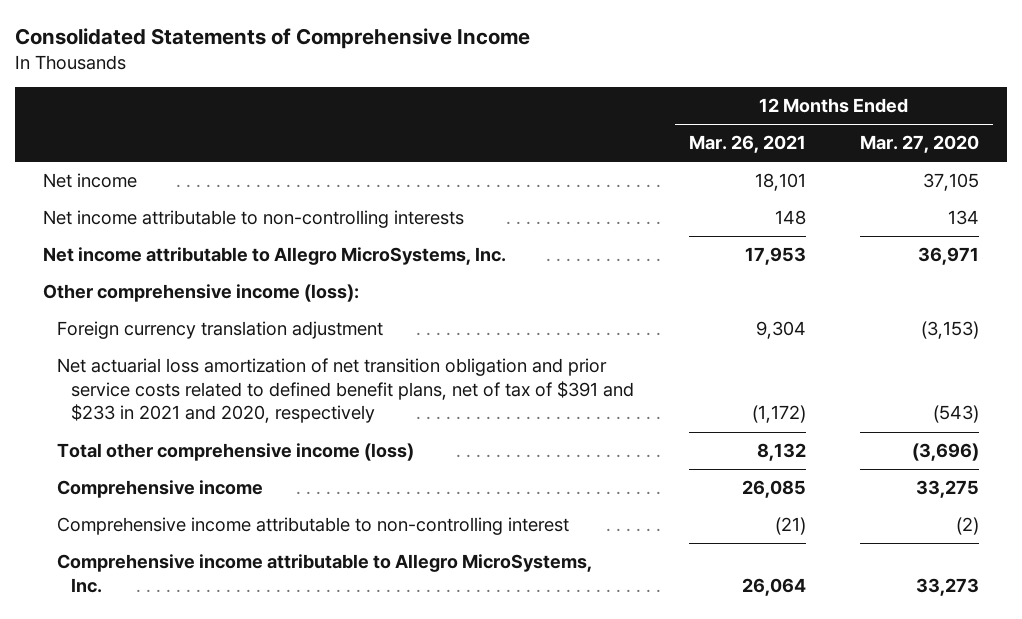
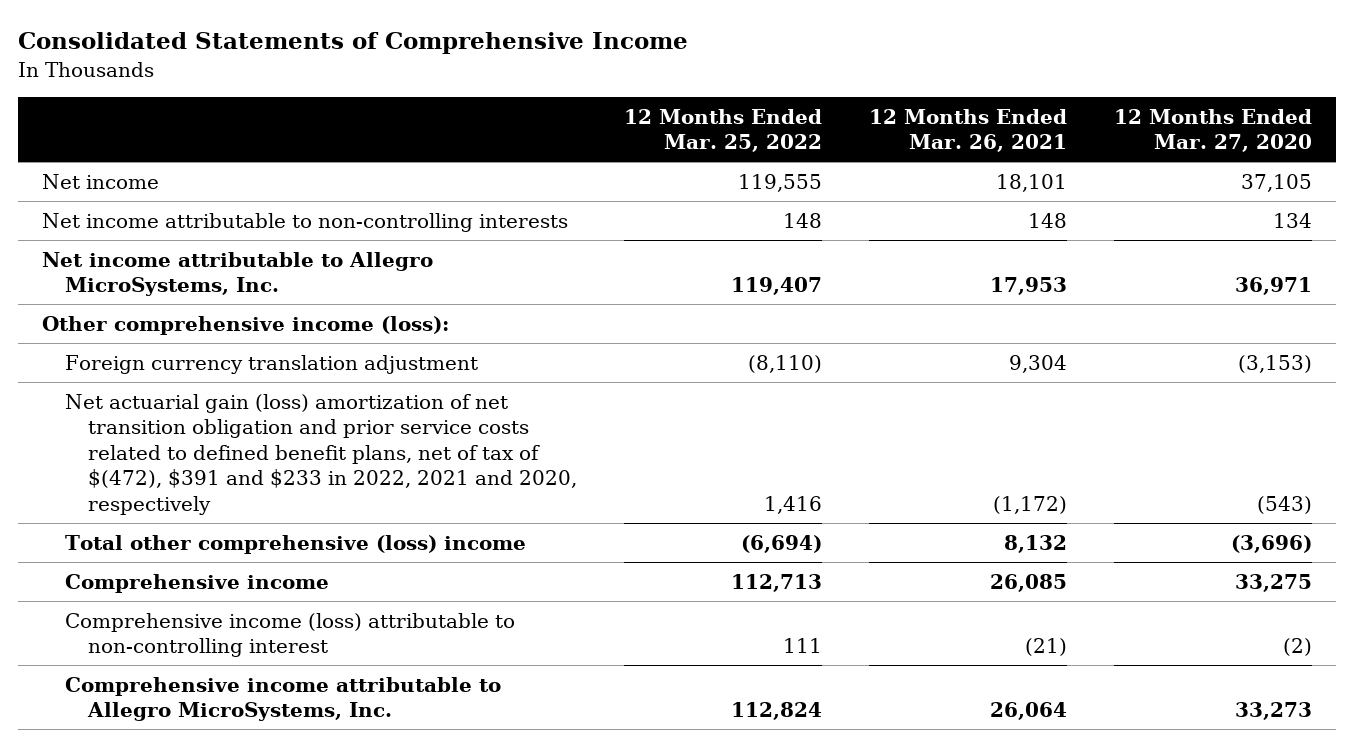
- | 12 Months Ended Mar. 26, 2021 | 12 Months Ended Mar. 27, 2020
+ | 12 Months Ended Mar. 25, 2022 | 12 Months Ended Mar. 26, 2021 | 12 Months Ended Mar. 27, 2020
- Net actuarial loss amortization of net transition obligation and prior service costs related to defined benefit plans, net of tax of $391 and $233 in 2021 and 2020, respectively | (1,172) | (543)
- Total other comprehensive income (loss) | 8,132 | (3,696)
+ Net actuarial gain (loss) amortization of net transition obligation and prior service costs related to defined benefit plans, net of tax of $(472), $391 and $233 in 2022, 2021 and 2020, respectively | 1,416 | (1,172) | (543)
+ Total other comprehensive (loss) income | (6,694) | 8,132 | (3,696)
- Comprehensive income attributable to non-controlling interest | (21) | (2)
+ Comprehensive income (loss) attributable to non-controlling interest | 111 | (21) | (2)

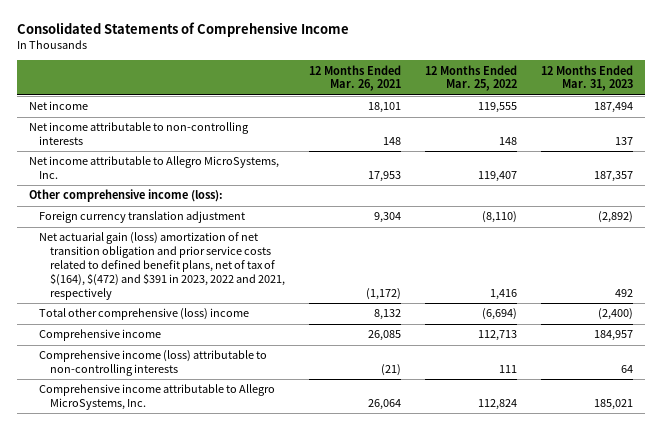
- | 12 Months Ended Mar. 25, 2022 | 12 Months Ended Mar. 26, 2021 | 12 Months Ended Mar. 27, 2020
+ | 12 Months Ended Mar. 26, 2021 | 12 Months Ended Mar. 25, 2022 | 12 Months Ended Mar. 31, 2023
- Net actuarial gain (loss) amortization of net transition obligation and prior service costs related to defined benefit plans, net of tax of $(472), $391 and $233 in 2022, 2021 and 2020, respectively | 1,416 | (1,172) | (543)
+ Net actuarial gain (loss) amortization of net transition obligation and prior service costs related to defined benefit plans, net of tax of $(164), $(472) and $391 in 2023, 2022 and 2021, respectively | (1,172) | 1,416 | 492
- Comprehensive income (loss) attributable to non-controlling interest | 111 | (21) | (2)
+ Comprehensive income (loss) attributable to non-controlling interests | (21) | 111 | 64

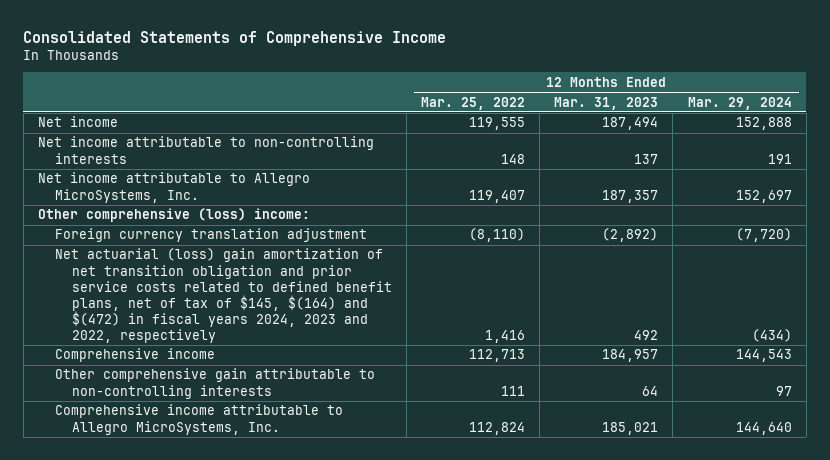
- | 12 Months Ended Mar. 26, 2021 | 12 Months Ended Mar. 25, 2022 | 12 Months Ended Mar. 31, 2023
+ | 12 Months Ended Mar. 25, 2022 | 12 Months Ended Mar. 31, 2023 | 12 Months Ended Mar. 29, 2024
- Other comprehensive income (loss):
+ Other comprehensive (loss) income:
- Net actuarial gain (loss) amortization of net transition obligation and prior service costs related to defined benefit plans, net of tax of $(164), $(472) and $391 in 2023, 2022 and 2021, respectively | (1,172) | 1,416 | 492
- Total other comprehensive (loss) income | 8,132 | (6,694) | (2,400)
+ Net actuarial (loss) gain amortization of net transition obligation and prior service costs related to defined benefit plans, net of tax of $145, $(164) and $(472) in fiscal years 2024, 2023 and 2022, respectively | 1,416 | 492 | (434)
- Comprehensive income (loss) attributable to non-controlling interests | (21) | 111 | 64
+ Other comprehensive gain attributable to non-controlling interests | 111 | 64 | 97

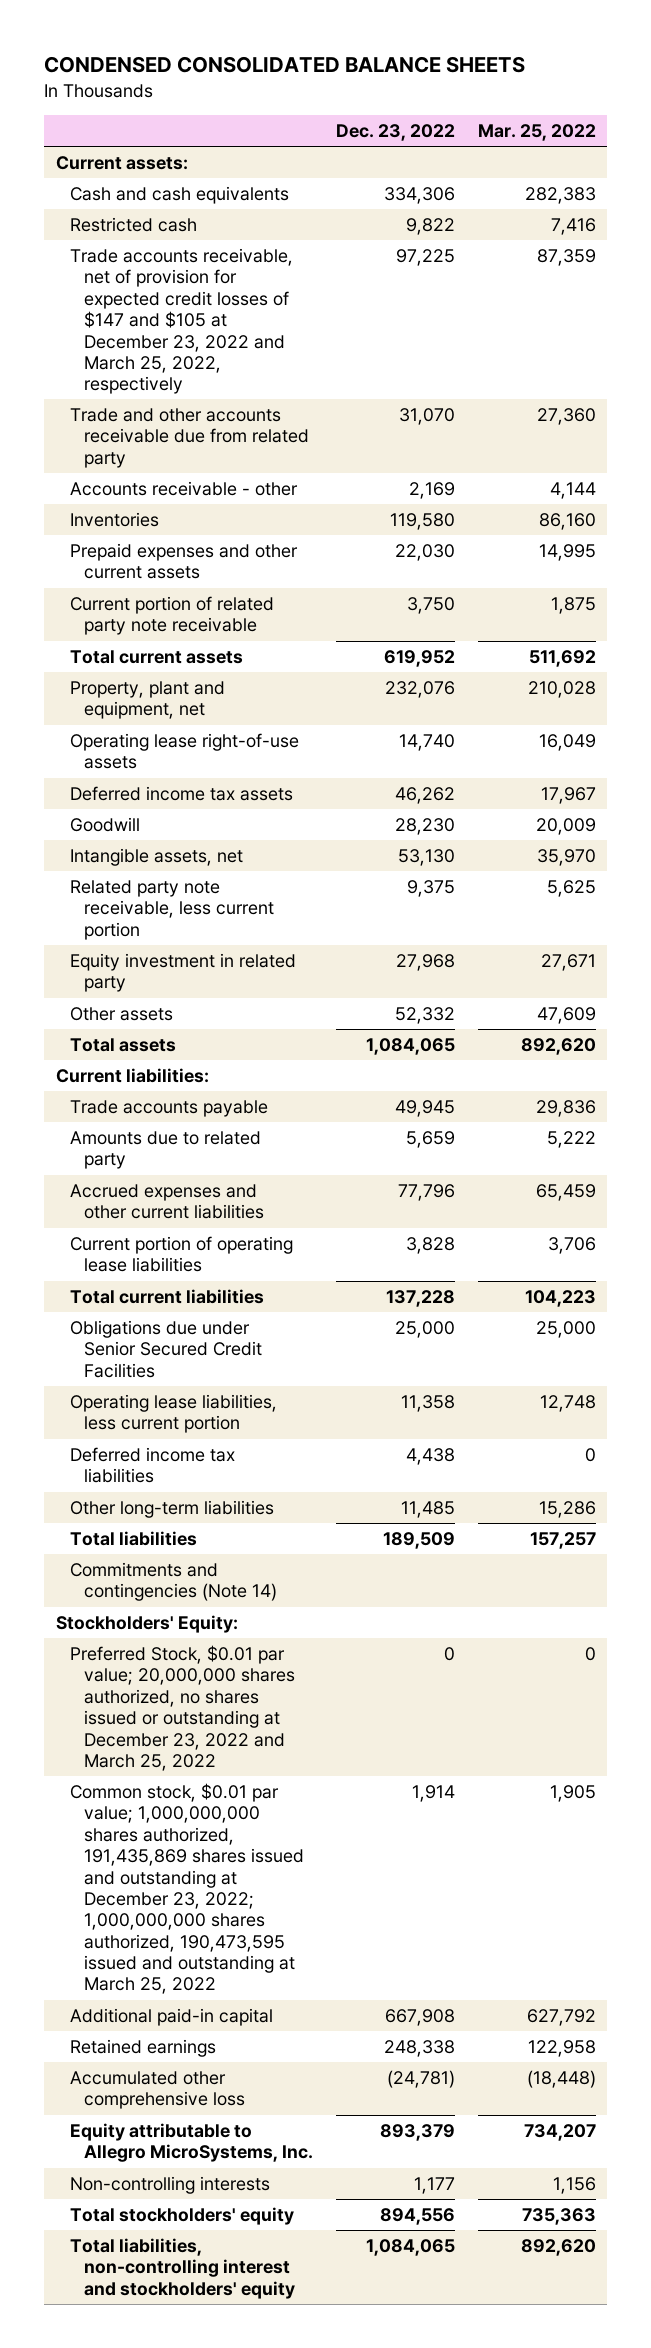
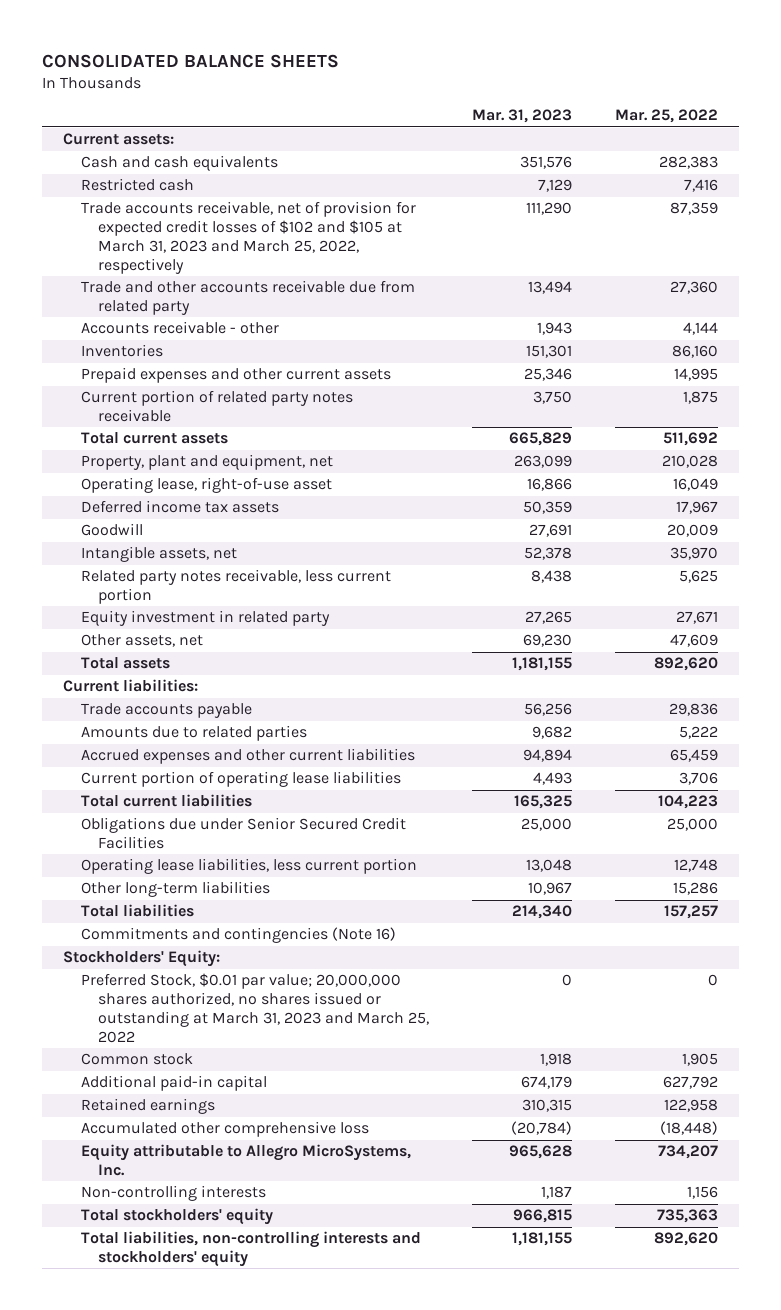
- CONDENSED CONSOLIDATED BALANCE SHEETS
+ CONSOLIDATED BALANCE SHEETS
- | Dec. 23, 2022 | Mar. 25, 2022
+ | Mar. 31, 2023 | Mar. 25, 2022
- Trade accounts receivable, net of provision for expected credit losses of $147 and $105 at December 23, 2022 and March 25, 2022, respectively | 97,225 | 87,359
+ Trade accounts receivable, net of provision for expected credit losses of $102 and $105 at March 31, 2023 and March 25, 2022, respectively | 111,290 | 87,359
- Current portion of related party note receivable | 3,750 | 1,875
+ Current portion of related party notes receivable | 3,750 | 1,875
- Operating lease right-of-use assets | 14,740 | 16,049
+ Operating lease, right-of-use asset | 16,866 | 16,049
- Related party note receivable, less current portion | 9,375 | 5,625
+ Related party notes receivable, less current portion | 8,438 | 5,625
- Other assets | 52,332 | 47,609
+ Other assets, net | 69,230 | 47,609
- Amounts due to related party | 5,659 | 5,222
+ Amounts due to related parties | 9,682 | 5,222
- Deferred income tax liabilities | 4,438 | 0
- Commitments and contingencies (Note 14)
+ Commitments and contingencies (Note 16)
- Preferred Stock, $0.01 par value; 20,000,000 shares authorized, no shares issued or outstanding at December 23, 2022 and March 25, 2022 | 0 | 0
- Common stock, $0.01 par value; 1,000,000,000 shares authorized, 191,435,869 shares issued and outstanding at December 23, 2022; 1,000,000,000 shares authorized, 190,473,595 issued and outstanding at March 25, 2022 | 1,914 | 1,905
+ Preferred Stock, $0.01 par value; 20,000,000 shares authorized, no shares issued or outstanding at March 31, 2023 and March 25, 2022 | 0 | 0
+ Common stock | 1,918 | 1,905
- Total liabilities, non-controlling interest and stockholders' equity | 1,084,065 | 892,620
+ Total liabilities, non-controlling interests and stockholders' equity | 1,181,155 | 892,620

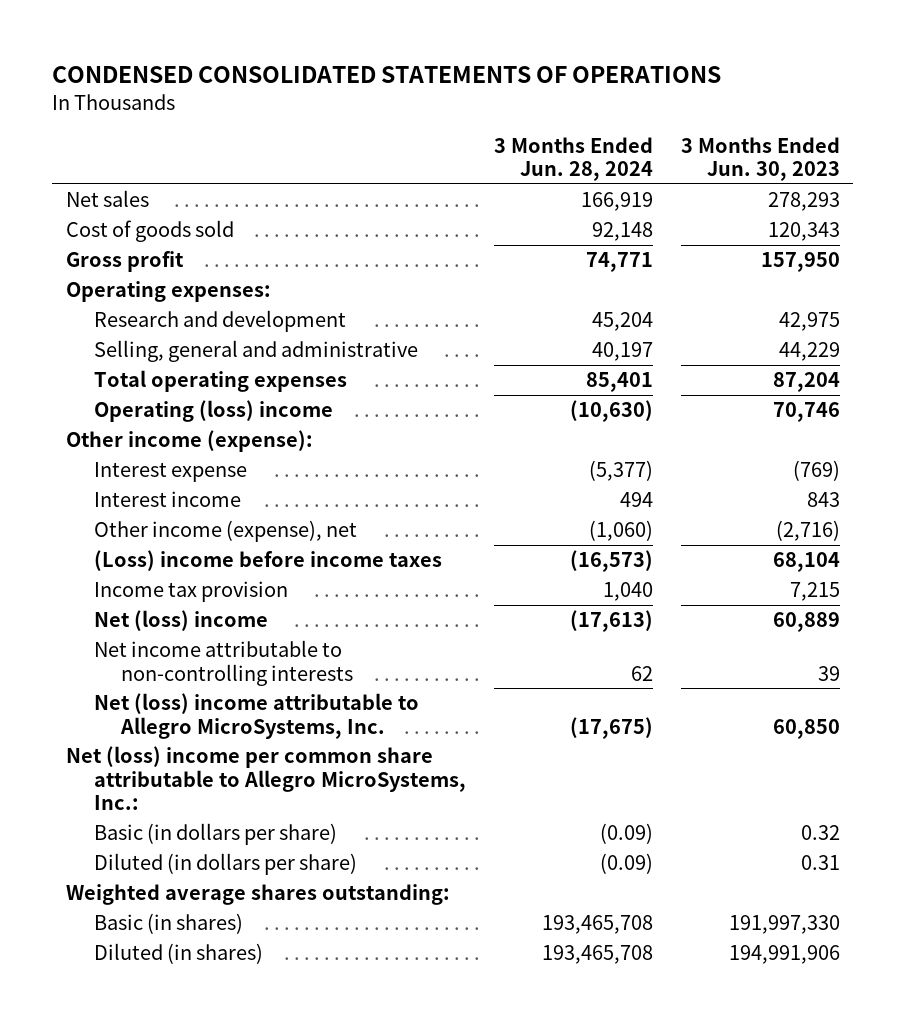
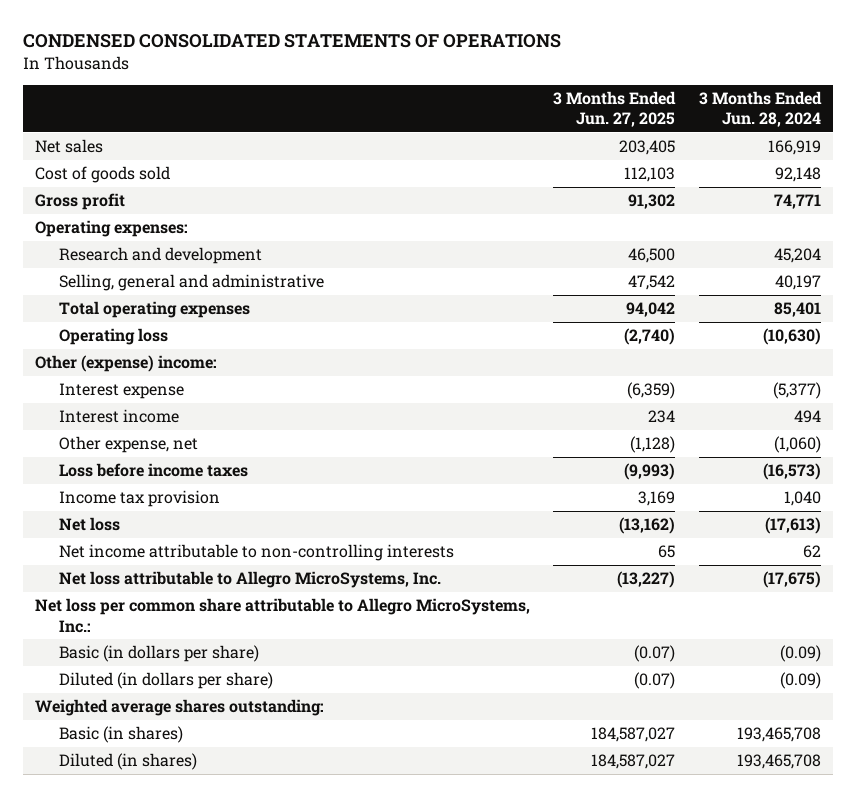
- | 3 Months Ended Jun. 28, 2024 | 3 Months Ended Jun. 30, 2023
+ | 3 Months Ended Jun. 27, 2025 | 3 Months Ended Jun. 28, 2024
- Operating (loss) income | (10,630) | 70,746
- Other income (expense):
+ Operating loss | (2,740) | (10,630)
+ Other (expense) income:
- Other income (expense), net | (1,060) | (2,716)
- (Loss) income before income taxes | (16,573) | 68,104
+ Other expense, net | (1,128) | (1,060)
+ Loss before income taxes | (9,993) | (16,573)
- Net (loss) income | (17,613) | 60,889
+ Net loss | (13,162) | (17,613)
- Net (loss) income attributable to Allegro MicroSystems, Inc. | (17,675) | 60,850
- Net (loss) income per common share attributable to Allegro MicroSystems, Inc.:
+ Net loss attributable to Allegro MicroSystems, Inc. | (13,227) | (17,675)
+ Net loss per common share attributable to Allegro MicroSystems, Inc.:

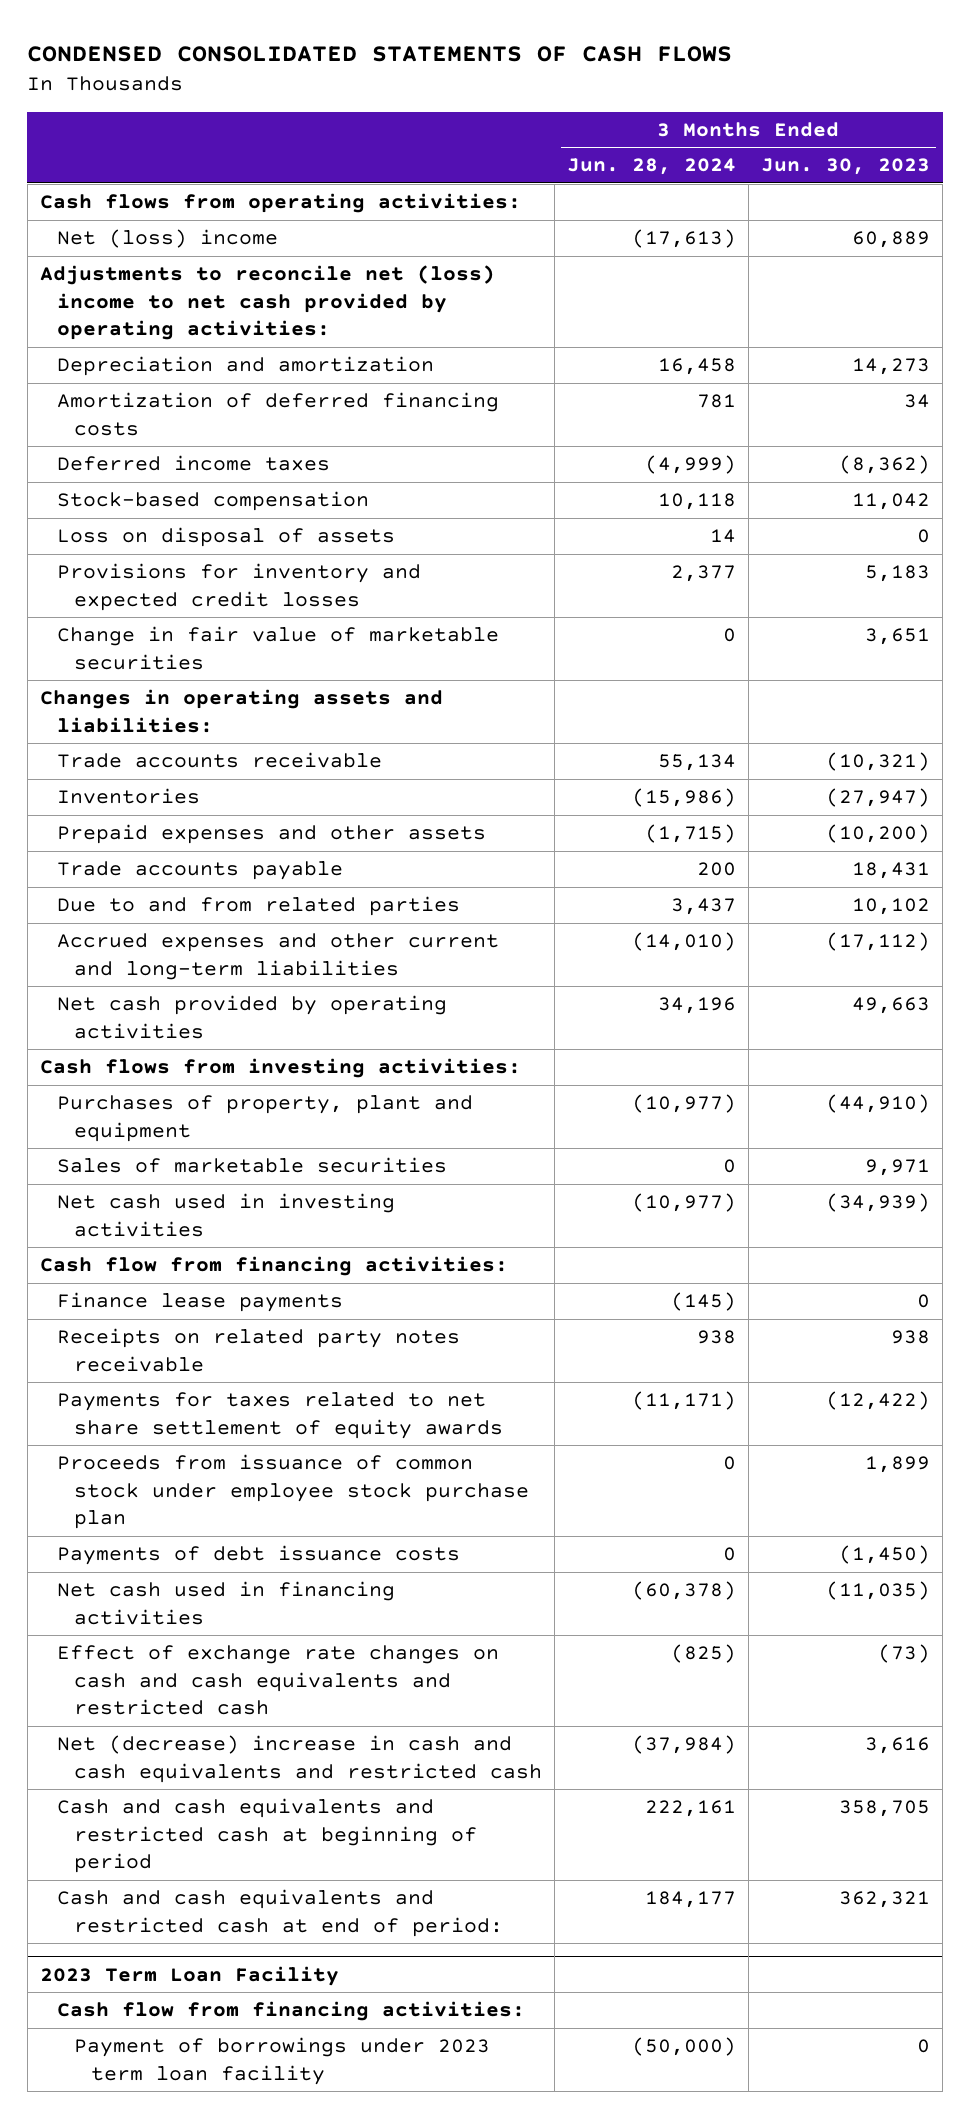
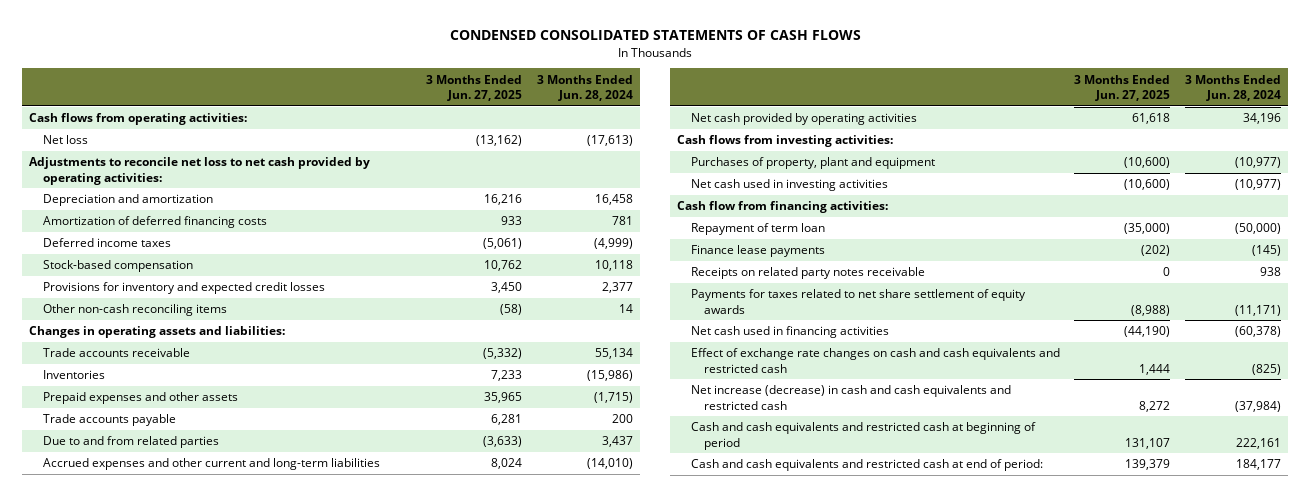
- | 3 Months Ended Jun. 28, 2024 | 3 Months Ended Jun. 30, 2023
+ | 3 Months Ended Jun. 27, 2025 | 3 Months Ended Jun. 28, 2024
- Net (loss) income | (17,613) | 60,889
- Adjustments to reconcile net (loss) income to net cash provided by operating activities:
+ Net loss | (13,162) | (17,613)
+ Adjustments to reconcile net loss to net cash provided by operating activities:
- Loss on disposal of assets | 14 | 0
- Change in fair value of marketable securities | 0 | 3,651
+ Other non-cash reconciling items | (58) | 14
- Sales of marketable securities | 0 | 9,971
+ Repayment of term loan | (35,000) | (50,000)
- Proceeds from issuance of common stock under employee stock purchase plan | 0 | 1,899
- Payments of debt issuance costs | 0 | (1,450)
- Net (decrease) increase in cash and cash equivalents and restricted cash | (37,984) | 3,616
+ Net increase (decrease) in cash and cash equivalents and restricted cash | 8,272 | (37,984)
- 2023 Term Loan Facility
- Cash flow from financing activities:
- Payment of borrowings under 2023 term loan facility | (50,000) | 0

